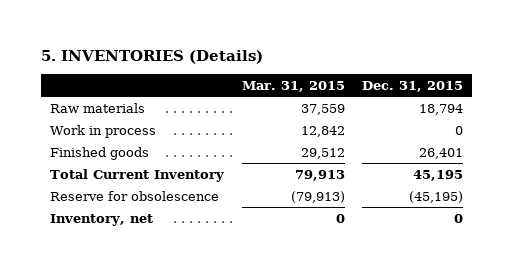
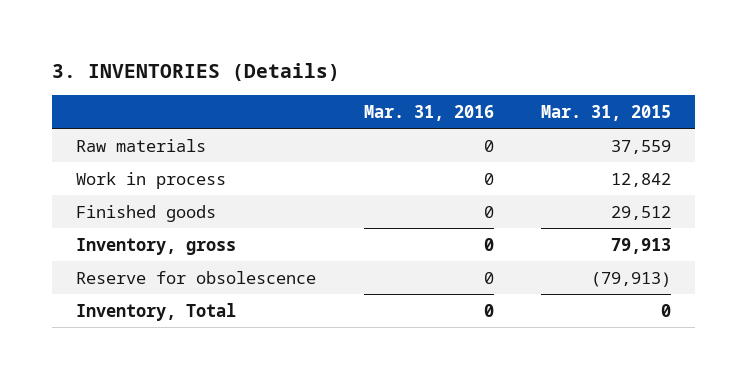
- 5. INVENTORIES (Details)
+ 3. INVENTORIES (Details)
- | Mar. 31, 2015 | Dec. 31, 2015
+ | Mar. 31, 2016 | Mar. 31, 2015
- Total Current Inventory | 79,913 | 45,195
+ Inventory, gross | 0 | 79,913
- Inventory, net | 0 | 0
+ Inventory, Total | 0 | 0

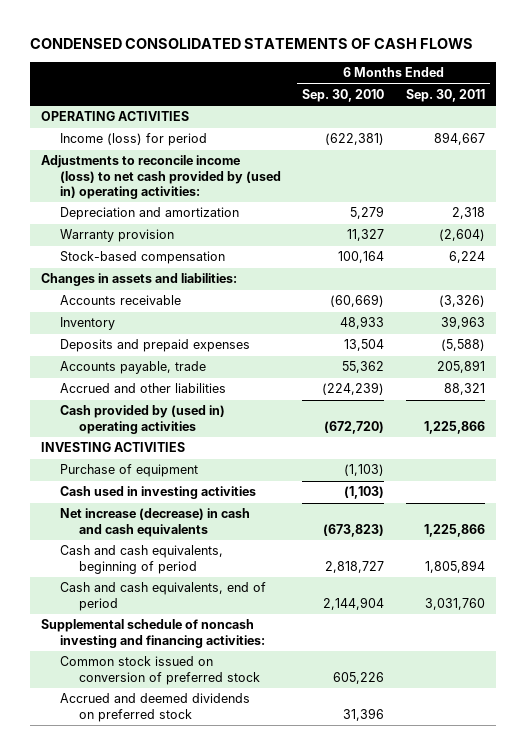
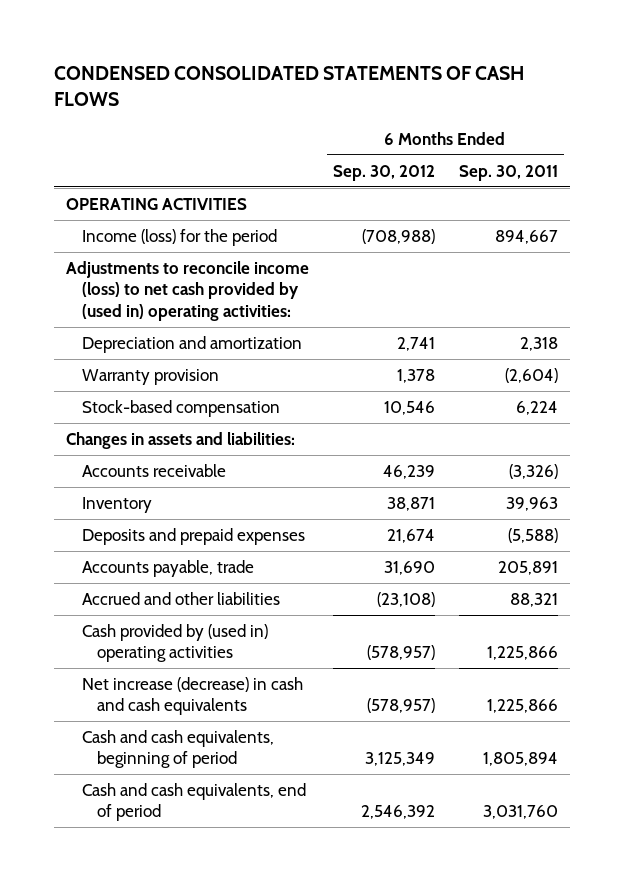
- | 6 Months Ended Sep. 30, 2010 | 6 Months Ended Sep. 30, 2011
+ | 6 Months Ended Sep. 30, 2012 | 6 Months Ended Sep. 30, 2011
- Income (loss) for period | (622,381) | 894,667
+ Income (loss) for the period | (708,988) | 894,667
- INVESTING ACTIVITIES
- Purchase of equipment | (1,103) |
- Cash used in investing activities | (1,103) |
- Supplemental schedule of noncash investing and financing activities:
- Common stock issued on conversion of preferred stock | 605,226 |
- Accrued and deemed dividends on preferred stock | 31,396 |

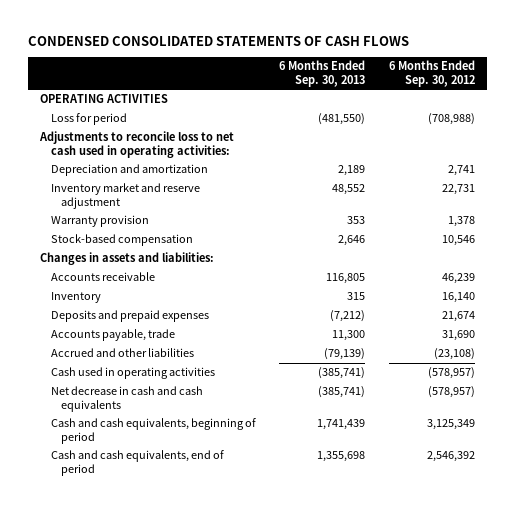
- | 6 Months Ended Sep. 30, 2012 | 6 Months Ended Sep. 30, 2011
+ | 6 Months Ended Sep. 30, 2013 | 6 Months Ended Sep. 30, 2012
- Income (loss) for the period | (708,988) | 894,667
- Adjustments to reconcile income (loss) to net cash provided by (used in) operating activities:
+ Loss for period | (481,550) | (708,988)
+ Adjustments to reconcile loss to net cash used in operating activities:
+ Inventory market and reserve adjustment | 48,552 | 22,731
- Inventory | 38,871 | 39,963
+ Inventory | 315 | 16,140
- Cash provided by (used in) operating activities | (578,957) | 1,225,866
- Net increase (decrease) in cash and cash equivalents | (578,957) | 1,225,866
+ Cash used in operating activities | (385,741) | (578,957)
+ Net decrease in cash and cash equivalents | (385,741) | (578,957)

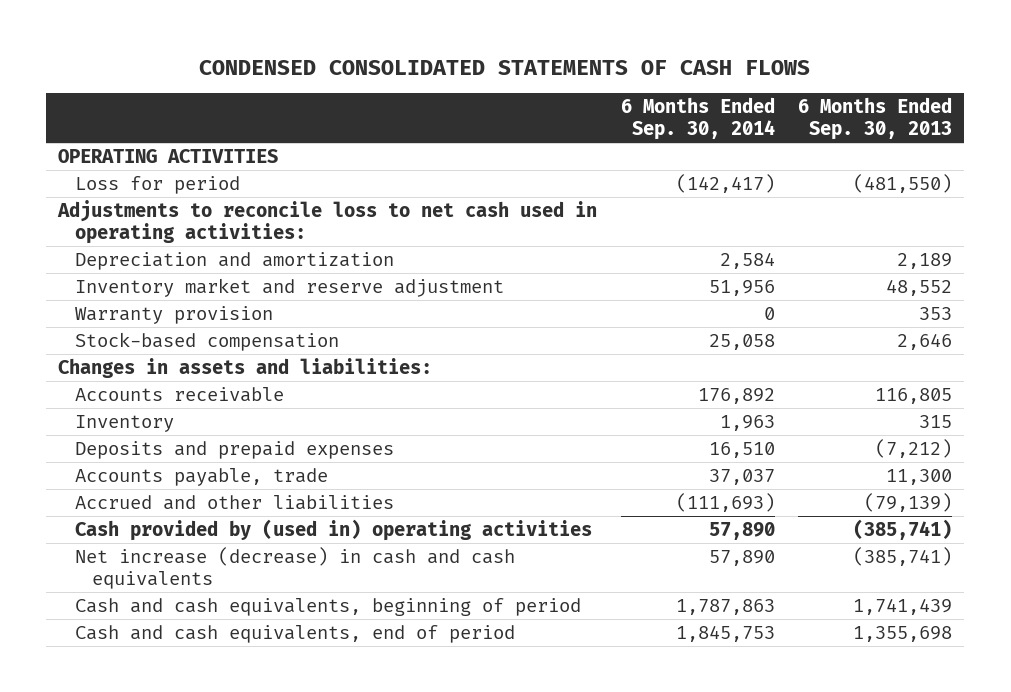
- | 6 Months Ended Sep. 30, 2013 | 6 Months Ended Sep. 30, 2012
+ | 6 Months Ended Sep. 30, 2014 | 6 Months Ended Sep. 30, 2013
- Cash used in operating activities | (385,741) | (578,957)
- Net decrease in cash and cash equivalents | (385,741) | (578,957)
+ Cash provided by (used in) operating activities | 57,890 | (385,741)
+ Net increase (decrease) in cash and cash equivalents | 57,890 | (385,741)

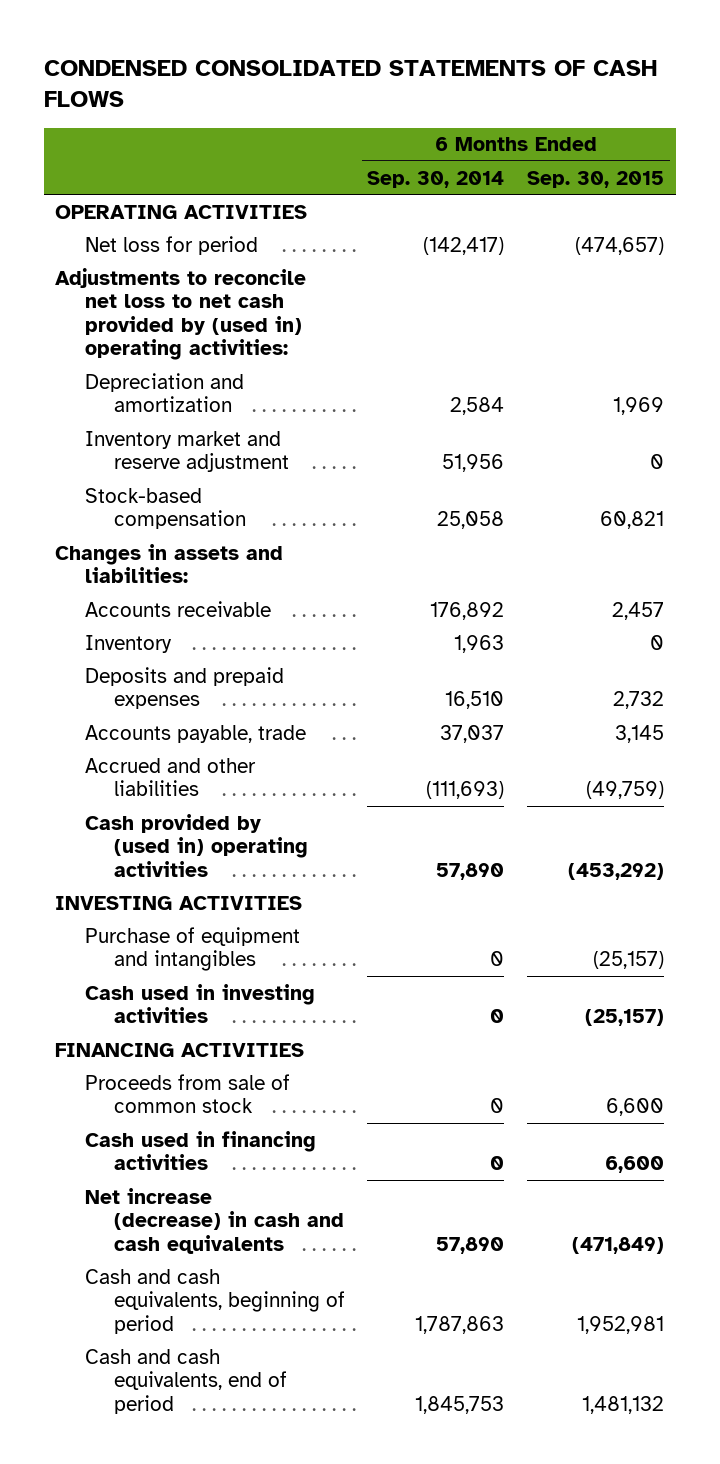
- | 6 Months Ended Sep. 30, 2014 | 6 Months Ended Sep. 30, 2013
+ | 6 Months Ended Sep. 30, 2014 | 6 Months Ended Sep. 30, 2015
- Loss for period | (142,417) | (481,550)
- Adjustments to reconcile loss to net cash used in operating activities:
+ Net loss for period | (142,417) | (474,657)
+ Adjustments to reconcile net loss to net cash provided by (used in) operating activities:
- Warranty provision | 0 | 353
+ INVESTING ACTIVITIES
+ Purchase of equipment and intangibles | 0 | (25,157)
+ Cash used in investing activities | 0 | (25,157)
+ FINANCING ACTIVITIES
+ Proceeds from sale of common stock | 0 | 6,600
+ Cash used in financing activities | 0 | 6,600

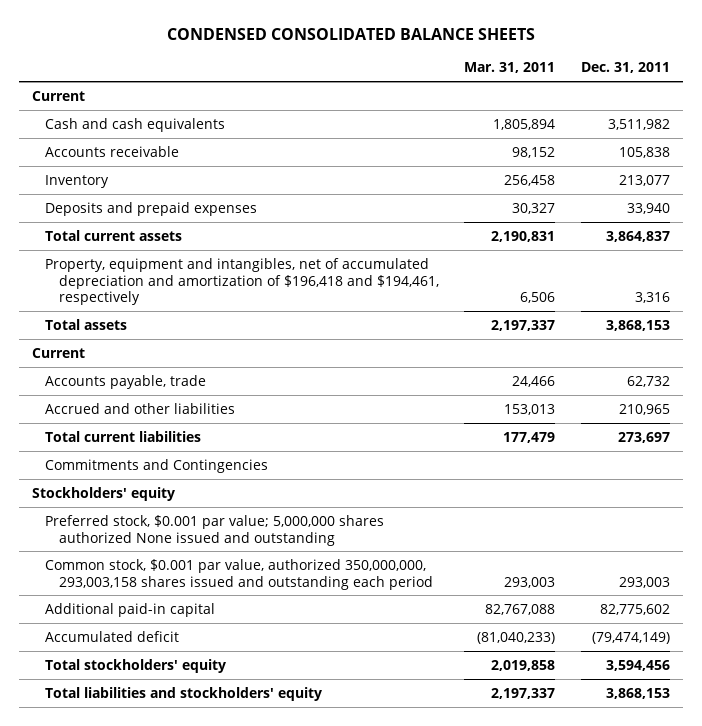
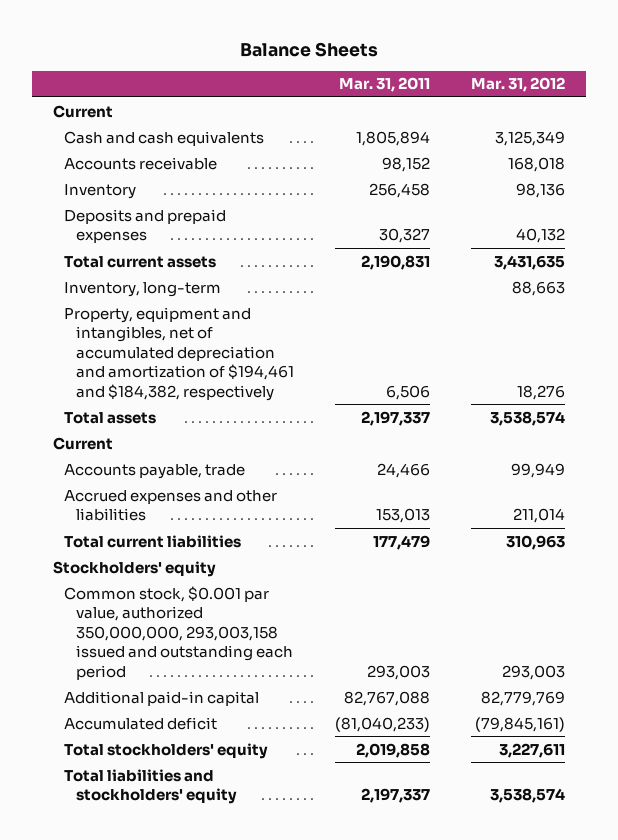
- CONDENSED CONSOLIDATED BALANCE SHEETS
+ Balance Sheets
- | Mar. 31, 2011 | Dec. 31, 2011
+ | Mar. 31, 2011 | Mar. 31, 2012
- Property, equipment and intangibles, net of accumulated depreciation and amortization of $196,418 and $194,461, respectively | 6,506 | 3,316
+ Inventory, long-term | | 88,663
+ Property, equipment and intangibles, net of accumulated depreciation and amortization of $194,461 and $184,382, respectively | 6,506 | 18,276
- Accrued and other liabilities | 153,013 | 210,965
+ Accrued expenses and other liabilities | 153,013 | 211,014
- Commitments and Contingencies
- Preferred stock, $0.001 par value; 5,000,000 shares authorized None issued and outstanding
- Common stock, $0.001 par value, authorized 350,000,000, 293,003,158 shares issued and outstanding each period | 293,003 | 293,003
+ Common stock, $0.001 par value, authorized 350,000,000, 293,003,158 issued and outstanding each period | 293,003 | 293,003

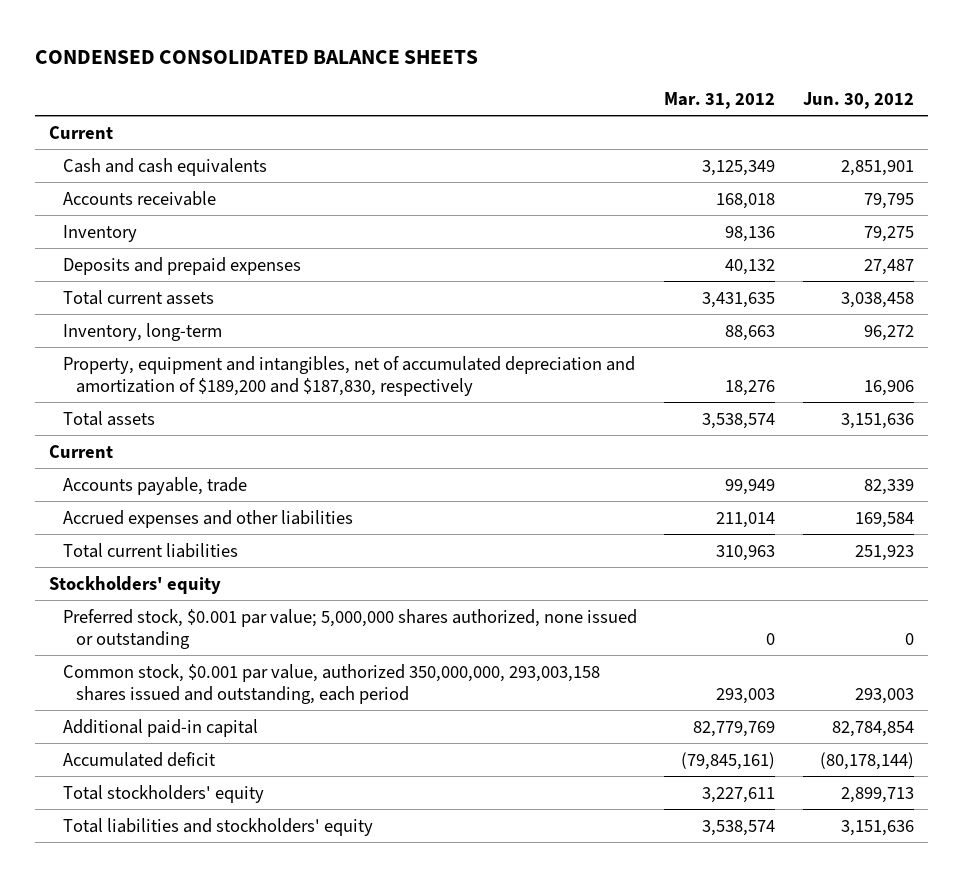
- Balance Sheets
+ CONDENSED CONSOLIDATED BALANCE SHEETS
- | Mar. 31, 2011 | Mar. 31, 2012
+ | Mar. 31, 2012 | Jun. 30, 2012
- Property, equipment and intangibles, net of accumulated depreciation and amortization of $194,461 and $184,382, respectively | 6,506 | 18,276
+ Property, equipment and intangibles, net of accumulated depreciation and amortization of $189,200 and $187,830, respectively | 18,276 | 16,906
- Common stock, $0.001 par value, authorized 350,000,000, 293,003,158 issued and outstanding each period | 293,003 | 293,003
+ Preferred stock, $0.001 par value; 5,000,000 shares authorized, none issued or outstanding | 0 | 0
+ Common stock, $0.001 par value, authorized 350,000,000, 293,003,158 shares issued and outstanding, each period | 293,003 | 293,003

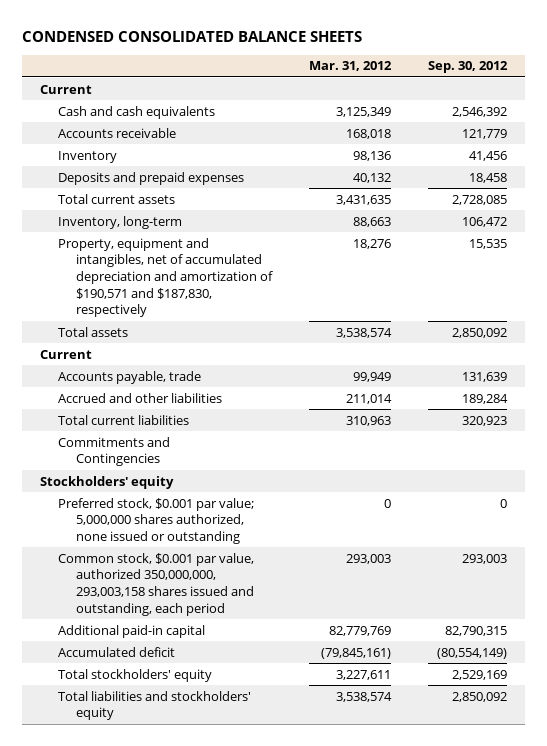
- | Mar. 31, 2012 | Jun. 30, 2012
+ | Mar. 31, 2012 | Sep. 30, 2012
- Property, equipment and intangibles, net of accumulated depreciation and amortization of $189,200 and $187,830, respectively | 18,276 | 16,906
+ Property, equipment and intangibles, net of accumulated depreciation and amortization of $190,571 and $187,830, respectively | 18,276 | 15,535
- Accrued expenses and other liabilities | 211,014 | 169,584
+ Accrued and other liabilities | 211,014 | 189,284
+ Commitments and Contingencies

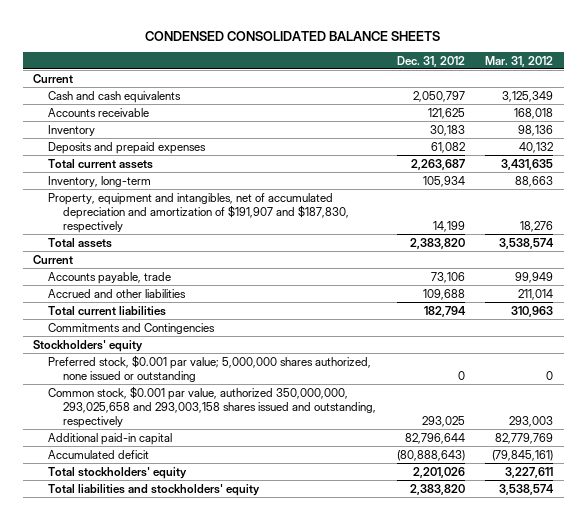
- | Mar. 31, 2012 | Sep. 30, 2012
+ | Dec. 31, 2012 | Mar. 31, 2012
- Property, equipment and intangibles, net of accumulated depreciation and amortization of $190,571 and $187,830, respectively | 18,276 | 15,535
+ Property, equipment and intangibles, net of accumulated depreciation and amortization of $191,907 and $187,830, respectively | 14,199 | 18,276
- Common stock, $0.001 par value, authorized 350,000,000, 293,003,158 shares issued and outstanding, each period | 293,003 | 293,003
+ Common stock, $0.001 par value, authorized 350,000,000, 293,025,658 and 293,003,158 shares issued and outstanding, respectively | 293,025 | 293,003

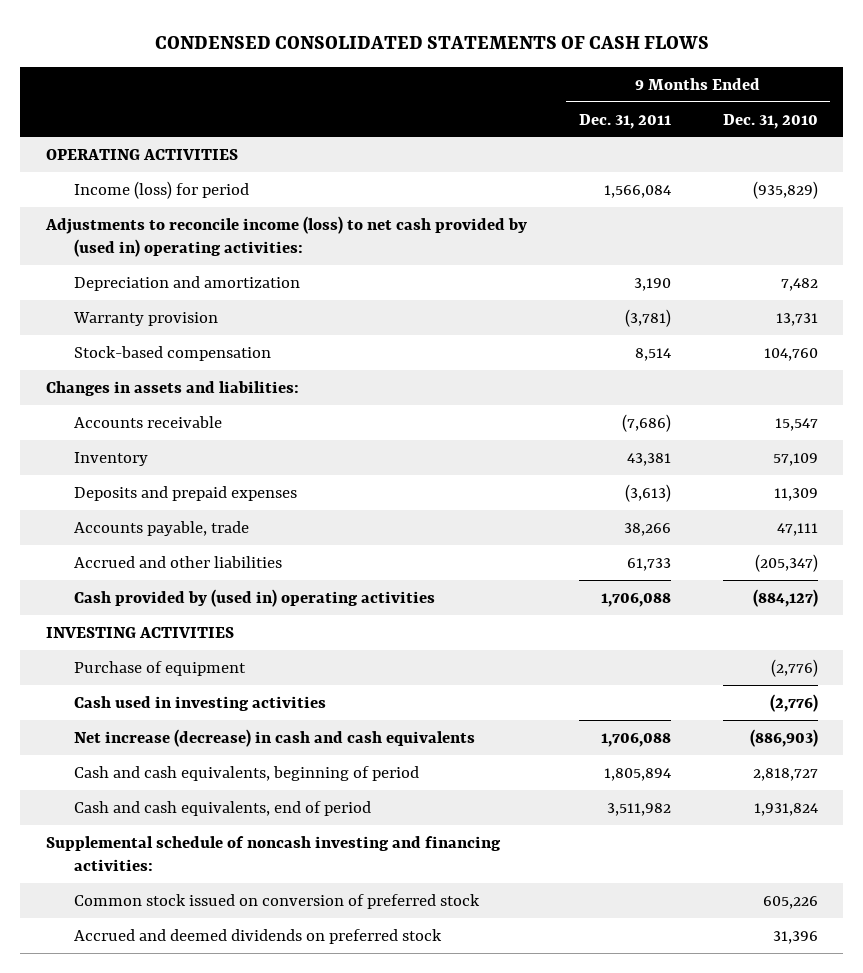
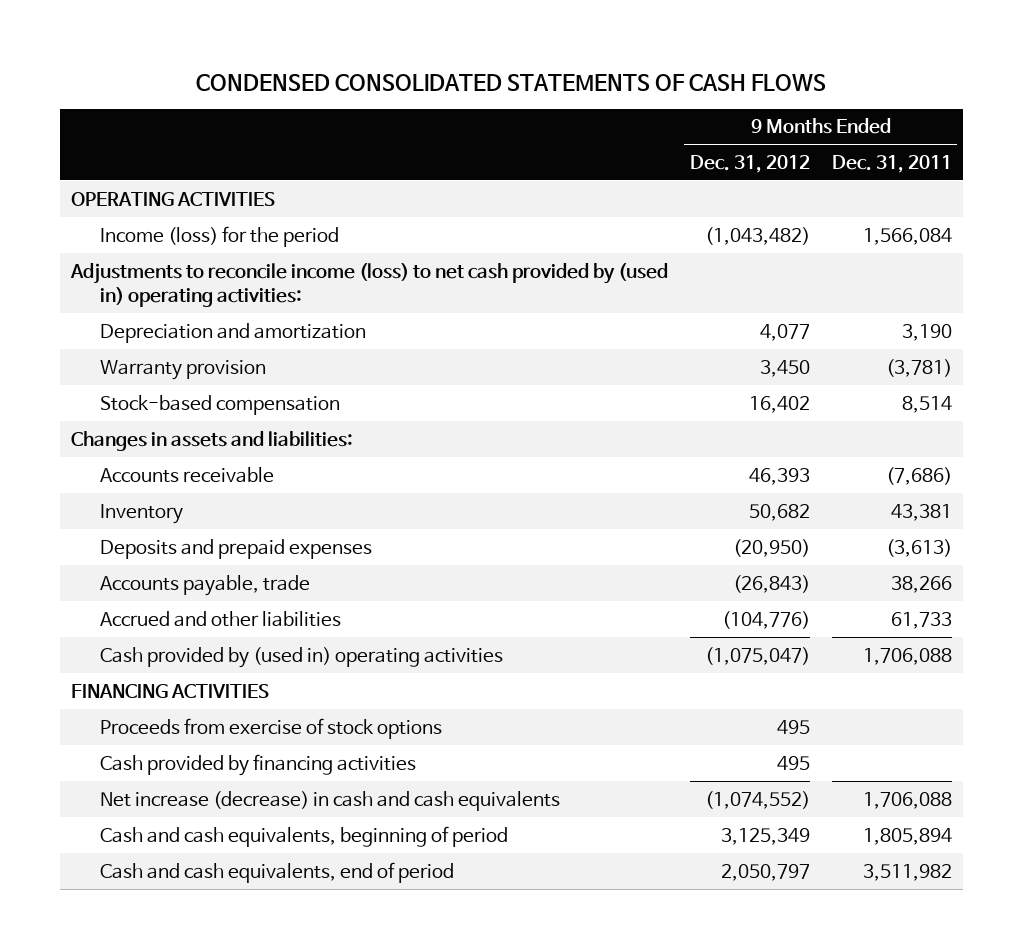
- | 9 Months Ended Dec. 31, 2011 | 9 Months Ended Dec. 31, 2010
+ | 9 Months Ended Dec. 31, 2012 | 9 Months Ended Dec. 31, 2011
- Income (loss) for period | 1,566,084 | (935,829)
+ Income (loss) for the period | (1,043,482) | 1,566,084
- INVESTING ACTIVITIES
- Purchase of equipment | | (2,776)
- Cash used in investing activities | | (2,776)
+ FINANCING ACTIVITIES
+ Proceeds from exercise of stock options | 495 |
+ Cash provided by financing activities | 495 |
- Supplemental schedule of noncash investing and financing activities:
- Common stock issued on conversion of preferred stock | | 605,226
- Accrued and deemed dividends on preferred stock | | 31,396

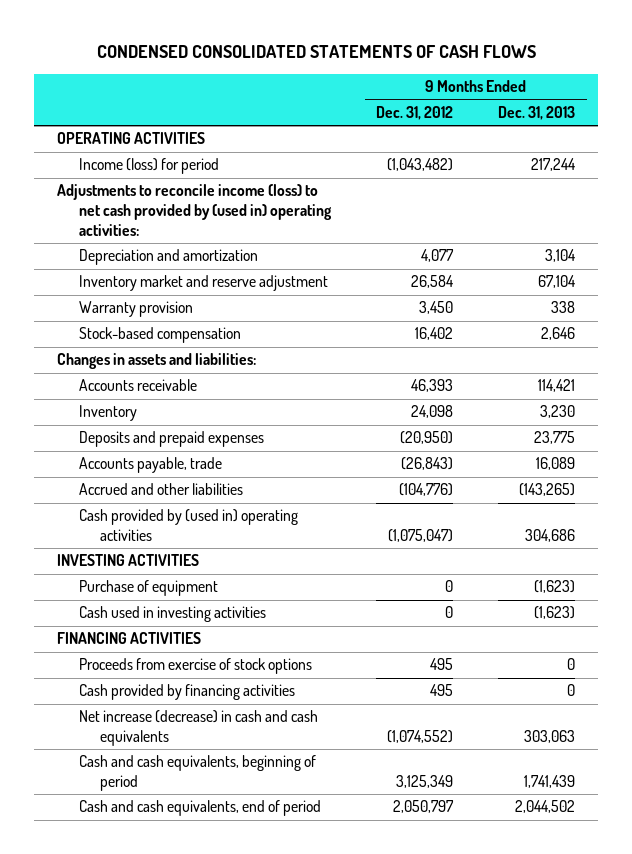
- | 9 Months Ended Dec. 31, 2012 | 9 Months Ended Dec. 31, 2011
+ | 9 Months Ended Dec. 31, 2012 | 9 Months Ended Dec. 31, 2013
- Income (loss) for the period | (1,043,482) | 1,566,084
+ Income (loss) for period | (1,043,482) | 217,244
+ Inventory market and reserve adjustment | 26,584 | 67,104
- Inventory | 50,682 | 43,381
+ Inventory | 24,098 | 3,230
+ INVESTING ACTIVITIES
+ Purchase of equipment | 0 | (1,623)
+ Cash used in investing activities | 0 | (1,623)

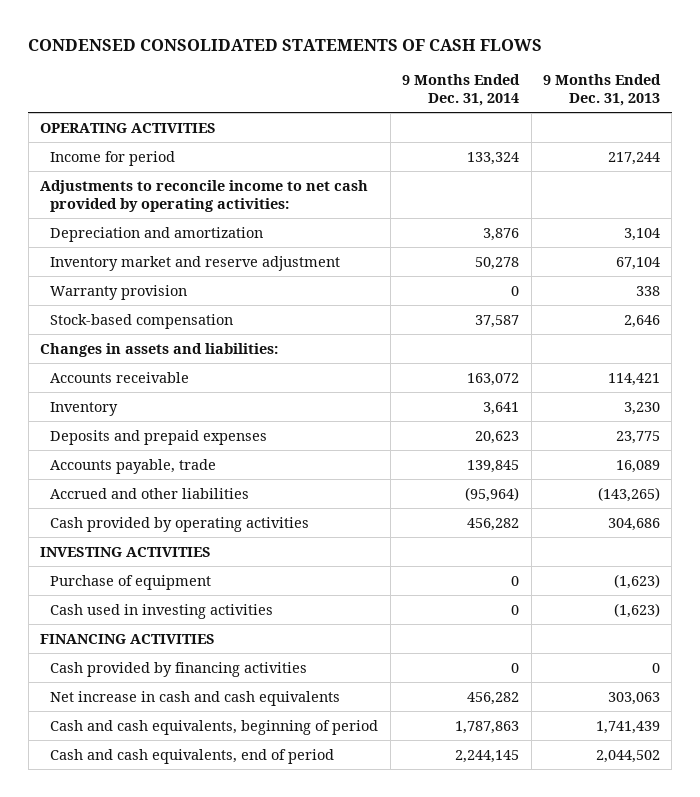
- | 9 Months Ended Dec. 31, 2012 | 9 Months Ended Dec. 31, 2013
+ | 9 Months Ended Dec. 31, 2014 | 9 Months Ended Dec. 31, 2013
- Income (loss) for period | (1,043,482) | 217,244
- Adjustments to reconcile income (loss) to net cash provided by (used in) operating activities:
+ Income for period | 133,324 | 217,244
+ Adjustments to reconcile income to net cash provided by operating activities:
- Cash provided by (used in) operating activities | (1,075,047) | 304,686
+ Cash provided by operating activities | 456,282 | 304,686
- Proceeds from exercise of stock options | 495 | 0
- Net increase (decrease) in cash and cash equivalents | (1,074,552) | 303,063
+ Net increase in cash and cash equivalents | 456,282 | 303,063

